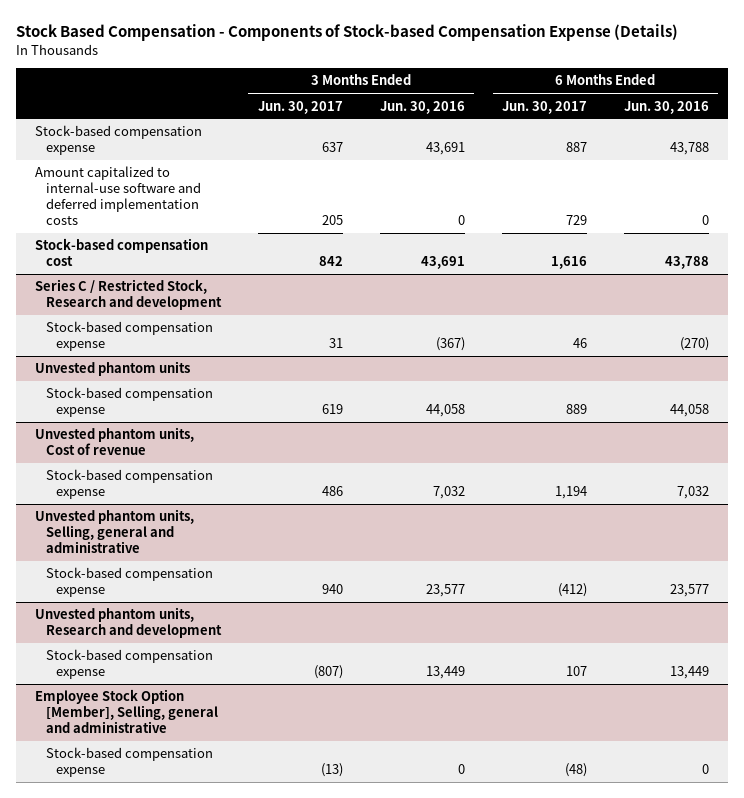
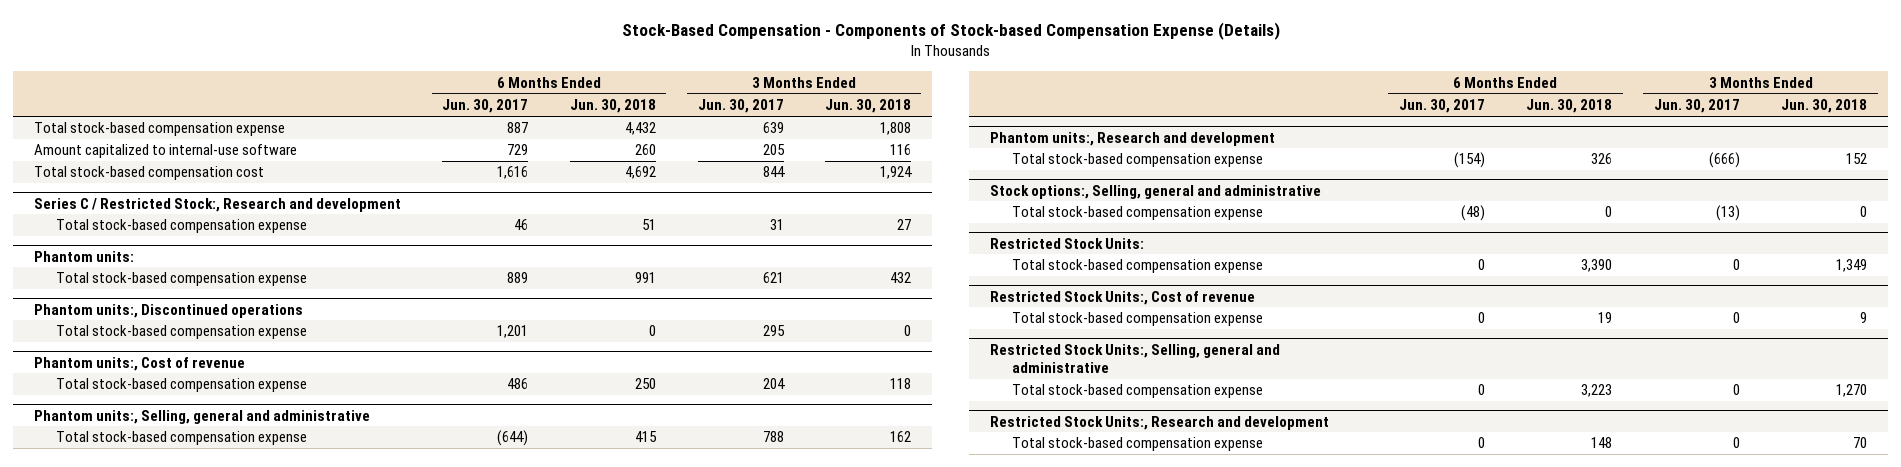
- Stock Based Compensation - Components of Stock-based Compensation Expense (Details)
+ Stock-Based Compensation - Components of Stock-based Compensation Expense (Details)
- | 3 Months Ended Jun. 30, 2017 | 3 Months Ended Jun. 30, 2016 | 6 Months Ended Jun. 30, 2017 | 6 Months Ended Jun. 30, 2016
+ | 6 Months Ended Jun. 30, 2017 | 6 Months Ended Jun. 30, 2018 | 3 Months Ended Jun. 30, 2017 | 3 Months Ended Jun. 30, 2018
- Stock-based compensation expense | 637 | 43,691 | 887 | 43,788
- Amount capitalized to internal-use software and deferred implementation costs | 205 | 0 | 729 | 0
- Stock-based compensation cost | 842 | 43,691 | 1,616 | 43,788
- Series C / Restricted Stock, Research and development
- Stock-based compensation expense | 31 | (367) | 46 | (270)
- Unvested phantom units
- Stock-based compensation expense | 619 | 44,058 | 889 | 44,058
- Unvested phantom units, Cost of revenue
- Stock-based compensation expense | 486 | 7,032 | 1,194 | 7,032
- Unvested phantom units, Selling, general and administrative
- Stock-based compensation expense | 940 | 23,577 | (412) | 23,577
- Unvested phantom units, Research and development
- Stock-based compensation expense | (807) | 13,449 | 107 | 13,449
- Employee Stock Option [Member], Selling, general and administrative
- Stock-based compensation expense | (13) | 0 | (48) | 0
+ Total stock-based compensation expense | 887 | 4,432 | 639 | 1,808
+ Amount capitalized to internal-use software | 729 | 260 | 205 | 116
+ Total stock-based compensation cost | 1,616 | 4,692 | 844 | 1,924
+ Series C / Restricted Stock:, Research and development
+ Total stock-based compensation expense | 46 | 51 | 31 | 27
+ Phantom units:
+ Total stock-based compensation expense | 889 | 991 | 621 | 432
+ Phantom units:, Discontinued operations
+ Total stock-based compensation expense | 1,201 | 0 | 295 | 0
+ Phantom units:, Cost of revenue
+ Total stock-based compensation expense | 486 | 250 | 204 | 118
+ Phantom units:, Selling, general and administrative
+ Total stock-based compensation expense | (644) | 415 | 788 | 162
+ Phantom units:, Research and development
+ Total stock-based compensation expense | (154) | 326 | (666) | 152
+ Stock options:, Selling, general and administrative
+ Total stock-based compensation expense | (48) | 0 | (13) | 0
+ Restricted Stock Units:
+ Total stock-based compensation expense | 0 | 3,390 | 0 | 1,349
+ Restricted Stock Units:, Cost of revenue
+ Total stock-based compensation expense | 0 | 19 | 0 | 9
+ Restricted Stock Units:, Selling, general and administrative
+ Total stock-based compensation expense | 0 | 3,223 | 0 | 1,270
+ Restricted Stock Units:, Research and development
+ Total stock-based compensation expense | 0 | 148 | 0 | 70

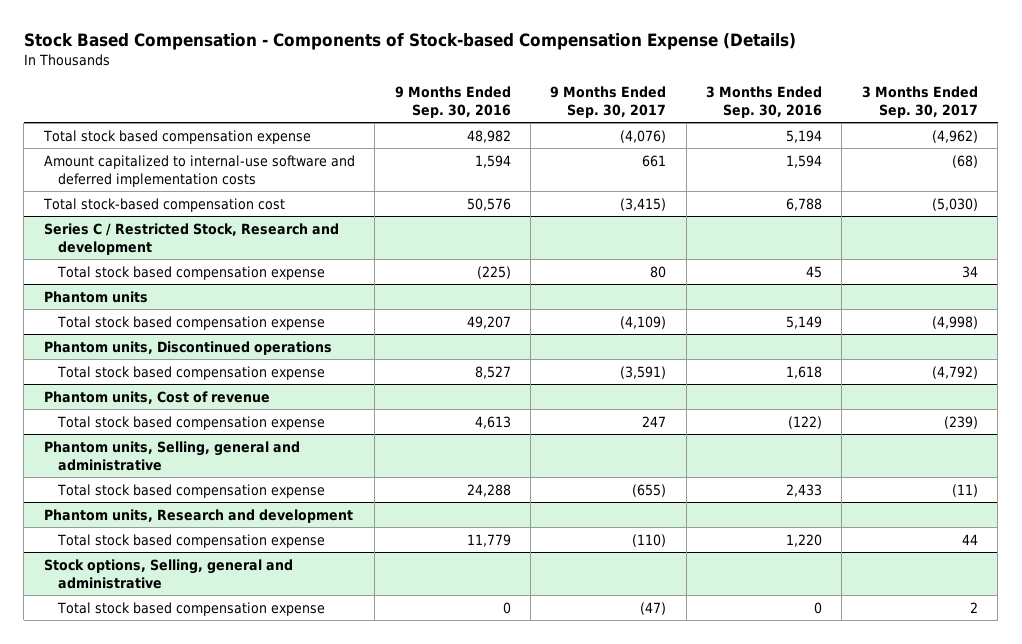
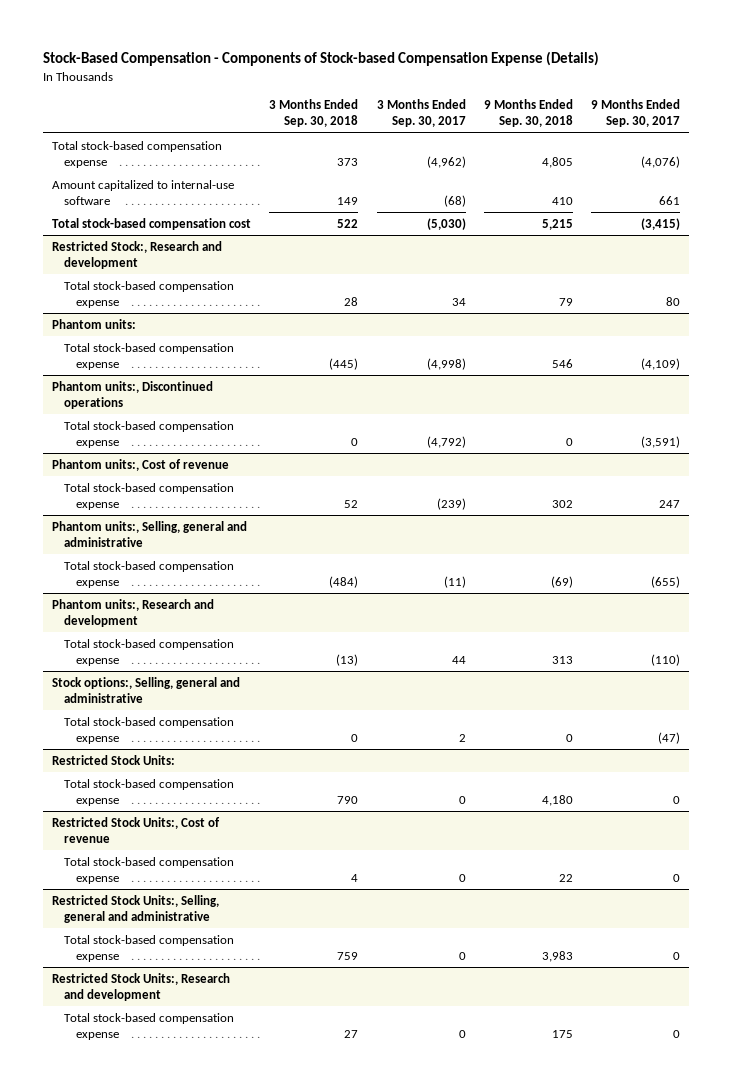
- Stock Based Compensation - Components of Stock-based Compensation Expense (Details)
+ Stock-Based Compensation - Components of Stock-based Compensation Expense (Details)
- | 9 Months Ended Sep. 30, 2016 | 9 Months Ended Sep. 30, 2017 | 3 Months Ended Sep. 30, 2016 | 3 Months Ended Sep. 30, 2017
+ | 3 Months Ended Sep. 30, 2018 | 3 Months Ended Sep. 30, 2017 | 9 Months Ended Sep. 30, 2018 | 9 Months Ended Sep. 30, 2017
- Total stock based compensation expense | 48,982 | (4,076) | 5,194 | (4,962)
- Amount capitalized to internal-use software and deferred implementation costs | 1,594 | 661 | 1,594 | (68)
+ Total stock-based compensation expense | 373 | (4,962) | 4,805 | (4,076)
+ Amount capitalized to internal-use software | 149 | (68) | 410 | 661
- Series C / Restricted Stock, Research and development
- Total stock based compensation expense | (225) | 80 | 45 | 34
- Phantom units
- Total stock based compensation expense | 49,207 | (4,109) | 5,149 | (4,998)
- Phantom units, Discontinued operations
- Total stock based compensation expense | 8,527 | (3,591) | 1,618 | (4,792)
- Phantom units, Cost of revenue
- Total stock based compensation expense | 4,613 | 247 | (122) | (239)
- Phantom units, Selling, general and administrative
- Total stock based compensation expense | 24,288 | (655) | 2,433 | (11)
- Phantom units, Research and development
- Total stock based compensation expense | 11,779 | (110) | 1,220 | 44
- Stock options, Selling, general and administrative
- Total stock based compensation expense | 0 | (47) | 0 | 2
+ Restricted Stock:, Research and development
+ Total stock-based compensation expense | 28 | 34 | 79 | 80
+ Phantom units:
+ Total stock-based compensation expense | (445) | (4,998) | 546 | (4,109)
+ Phantom units:, Discontinued operations
+ Total stock-based compensation expense | 0 | (4,792) | 0 | (3,591)
+ Phantom units:, Cost of revenue
+ Total stock-based compensation expense | 52 | (239) | 302 | 247
+ Phantom units:, Selling, general and administrative
+ Total stock-based compensation expense | (484) | (11) | (69) | (655)
+ Phantom units:, Research and development
+ Total stock-based compensation expense | (13) | 44 | 313 | (110)
+ Stock options:, Selling, general and administrative
+ Total stock-based compensation expense | 0 | 2 | 0 | (47)
+ Restricted Stock Units:
+ Total stock-based compensation expense | 790 | 0 | 4,180 | 0
+ Restricted Stock Units:, Cost of revenue
+ Total stock-based compensation expense | 4 | 0 | 22 | 0
+ Restricted Stock Units:, Selling, general and administrative
+ Total stock-based compensation expense | 759 | 0 | 3,983 | 0
+ Restricted Stock Units:, Research and development
+ Total stock-based compensation expense | 27 | 0 | 175 | 0

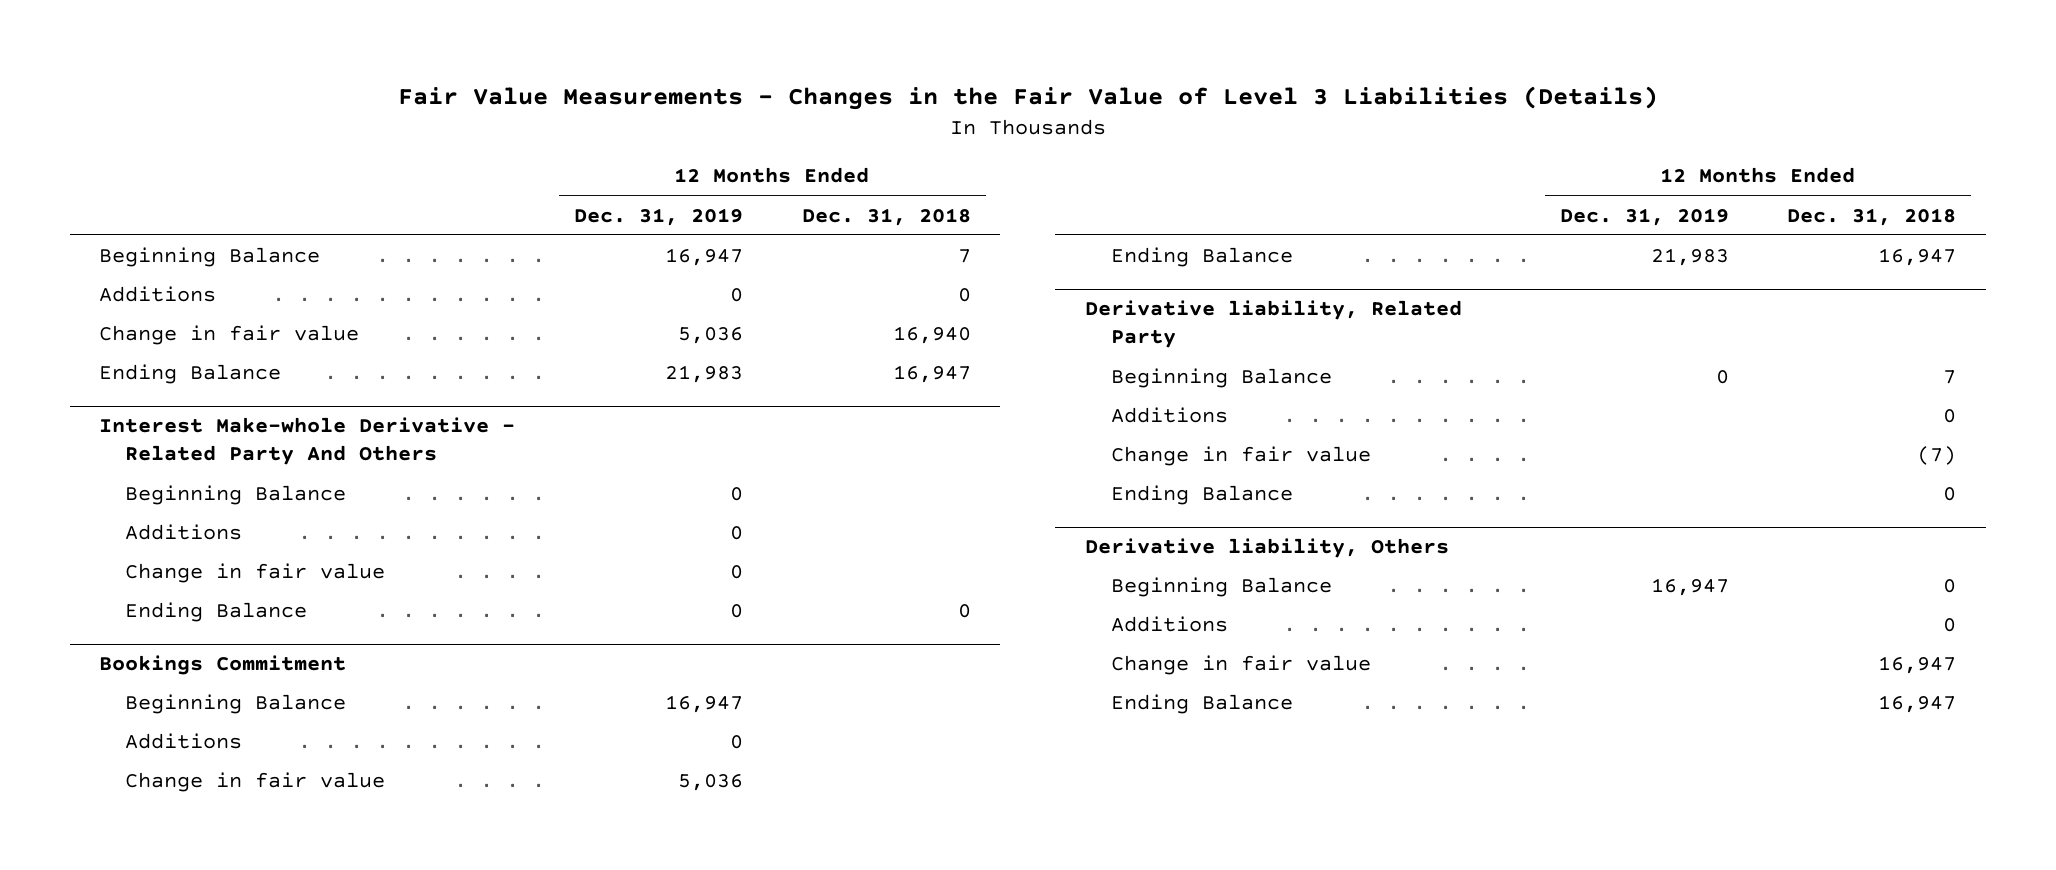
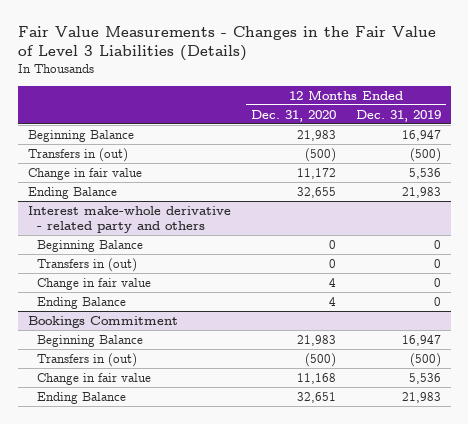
- | 12 Months Ended Dec. 31, 2019 | 12 Months Ended Dec. 31, 2018
+ | 12 Months Ended Dec. 31, 2020 | 12 Months Ended Dec. 31, 2019
- Additions | 0 | 0
- Change in fair value | 5,036 | 16,940
+ Transfers in (out) | (500) | (500)
+ Change in fair value | 11,172 | 5,536
- Interest Make-whole Derivative - Related Party And Others
+ Interest make-whole derivative - related party and others
- Additions | 0 |
+ Transfers in (out) | 0 | 0
@ Bookings Commitment
- Additions | 0 |
- Change in fair value | 5,036 |
+ Transfers in (out) | (500) | (500)
+ Change in fair value | 11,168 | 5,536
- Derivative liability, Related Party
- Beginning Balance | 0 | 7
- Additions | | 0
- Change in fair value | | (7)
- Ending Balance | | 0
- Derivative liability, Others
- Beginning Balance | 16,947 | 0
- Additions | | 0
- Change in fair value | | 16,947
- Ending Balance | | 16,947

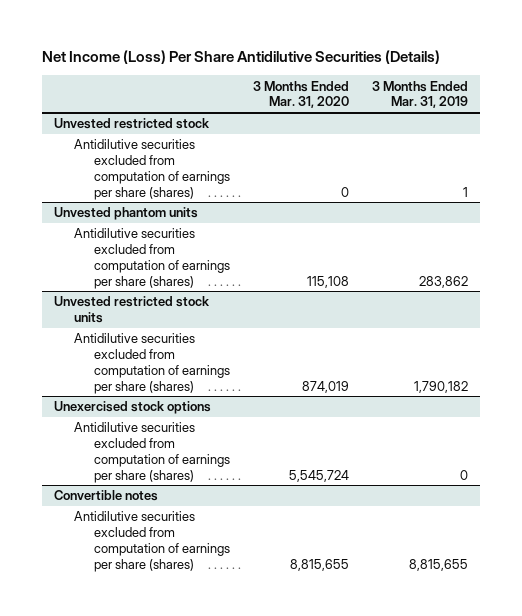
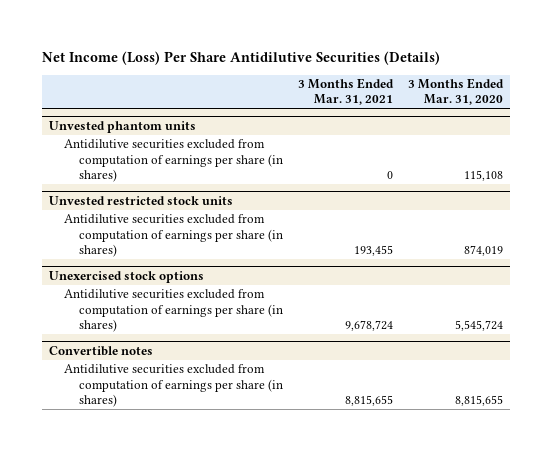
- | 3 Months Ended Mar. 31, 2020 | 3 Months Ended Mar. 31, 2019
+ | 3 Months Ended Mar. 31, 2021 | 3 Months Ended Mar. 31, 2020
- Unvested restricted stock
- Antidilutive securities excluded from computation of earnings per share (shares) | 0 | 1
@ Unvested phantom units
- Antidilutive securities excluded from computation of earnings per share (shares) | 115,108 | 283,862
+ Antidilutive securities excluded from computation of earnings per share (in shares) | 0 | 115,108
@ Unvested restricted stock units
- Antidilutive securities excluded from computation of earnings per share (shares) | 874,019 | 1,790,182
+ Antidilutive securities excluded from computation of earnings per share (in shares) | 193,455 | 874,019
@ Unexercised stock options
- Antidilutive securities excluded from computation of earnings per share (shares) | 5,545,724 | 0
+ Antidilutive securities excluded from computation of earnings per share (in shares) | 9,678,724 | 5,545,724
@ Convertible notes
- Antidilutive securities excluded from computation of earnings per share (shares) | 8,815,655 | 8,815,655
+ Antidilutive securities excluded from computation of earnings per share (in shares) | 8,815,655 | 8,815,655

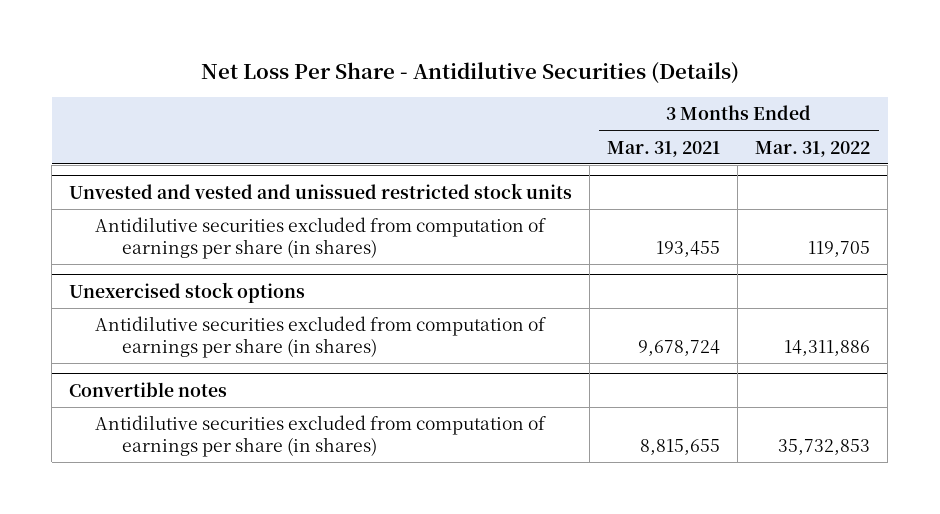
- Net Income (Loss) Per Share Antidilutive Securities (Details)
+ Net Loss Per Share - Antidilutive Securities (Details)
- | 3 Months Ended Mar. 31, 2021 | 3 Months Ended Mar. 31, 2020
+ | 3 Months Ended Mar. 31, 2021 | 3 Months Ended Mar. 31, 2022
- Unvested phantom units
- Antidilutive securities excluded from computation of earnings per share (in shares) | 0 | 115,108
- Unvested restricted stock units
+ Unvested and vested and unissued restricted stock units

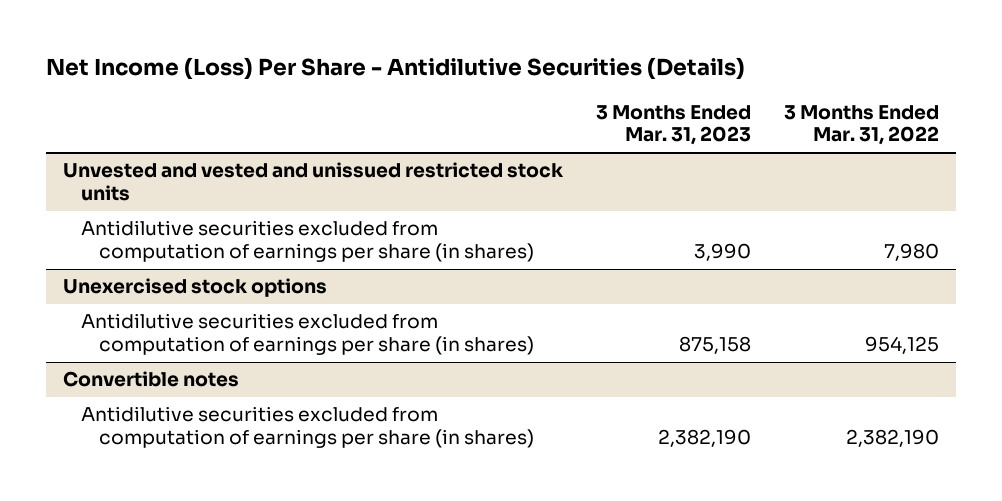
- Net Loss Per Share - Antidilutive Securities (Details)
+ Net Income (Loss) Per Share - Antidilutive Securities (Details)
- | 3 Months Ended Mar. 31, 2021 | 3 Months Ended Mar. 31, 2022
+ | 3 Months Ended Mar. 31, 2023 | 3 Months Ended Mar. 31, 2022
@ Unvested and vested and unissued restricted stock units
- Antidilutive securities excluded from computation of earnings per share (in shares) | 193,455 | 119,705
+ Antidilutive securities excluded from computation of earnings per share (in shares) | 3,990 | 7,980
@ Unexercised stock options
- Antidilutive securities excluded from computation of earnings per share (in shares) | 9,678,724 | 14,311,886
+ Antidilutive securities excluded from computation of earnings per share (in shares) | 875,158 | 954,125
@ Convertible notes
- Antidilutive securities excluded from computation of earnings per share (in shares) | 8,815,655 | 35,732,853
+ Antidilutive securities excluded from computation of earnings per share (in shares) | 2,382,190 | 2,382,190

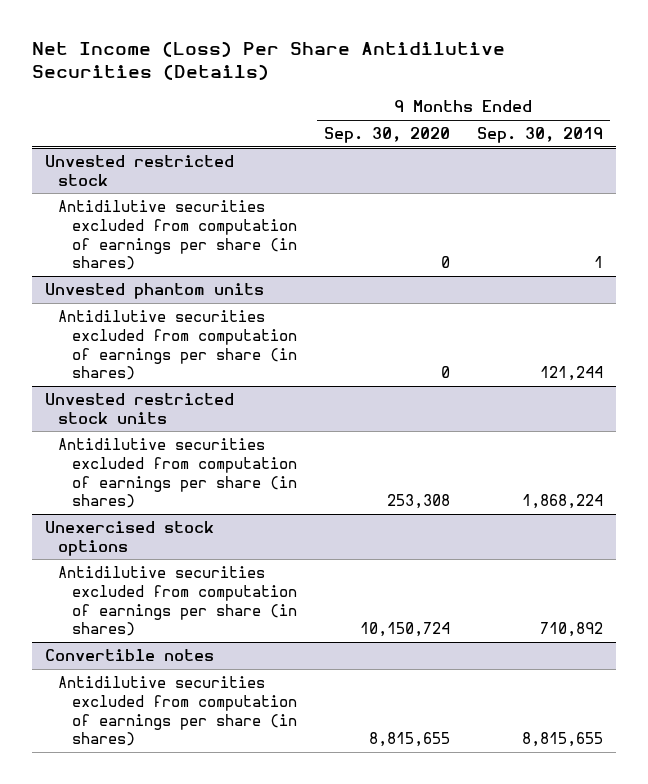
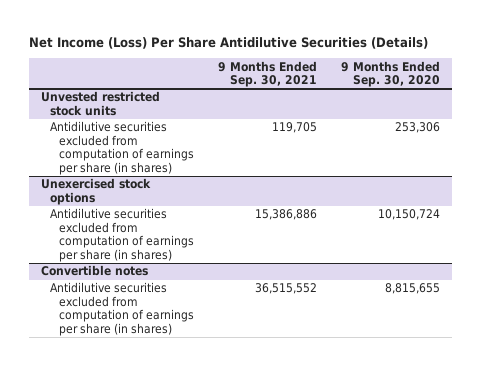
- | 9 Months Ended Sep. 30, 2020 | 9 Months Ended Sep. 30, 2019
+ | 9 Months Ended Sep. 30, 2021 | 9 Months Ended Sep. 30, 2020
- Unvested restricted stock
- Antidilutive securities excluded from computation of earnings per share (in shares) | 0 | 1
- Unvested phantom units
- Antidilutive securities excluded from computation of earnings per share (in shares) | 0 | 121,244
@ Unvested restricted stock units
- Antidilutive securities excluded from computation of earnings per share (in shares) | 253,308 | 1,868,224
+ Antidilutive securities excluded from computation of earnings per share (in shares) | 119,705 | 253,306

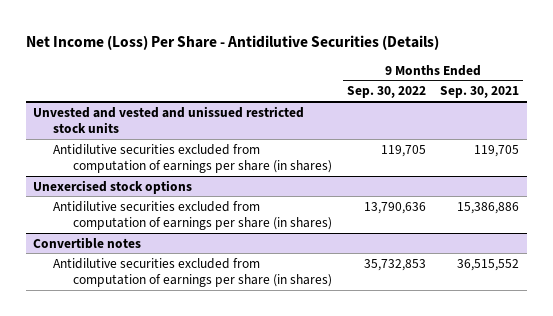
- Net Income (Loss) Per Share Antidilutive Securities (Details)
+ Net Income (Loss) Per Share - Antidilutive Securities (Details)
- | 9 Months Ended Sep. 30, 2021 | 9 Months Ended Sep. 30, 2020
+ | 9 Months Ended Sep. 30, 2022 | 9 Months Ended Sep. 30, 2021
- Unvested restricted stock units
+ Unvested and vested and unissued restricted stock units

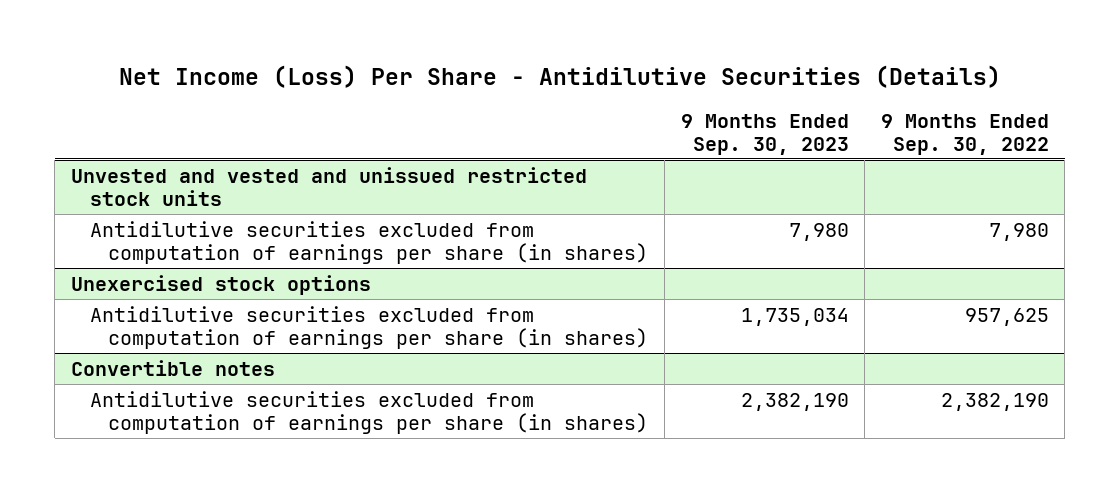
- | 9 Months Ended Sep. 30, 2022 | 9 Months Ended Sep. 30, 2021
+ | 9 Months Ended Sep. 30, 2023 | 9 Months Ended Sep. 30, 2022
@ Unvested and vested and unissued restricted stock units
- Antidilutive securities excluded from computation of earnings per share (in shares) | 119,705 | 119,705
+ Antidilutive securities excluded from computation of earnings per share (in shares) | 7,980 | 7,980
@ Unexercised stock options
- Antidilutive securities excluded from computation of earnings per share (in shares) | 13,790,636 | 15,386,886
+ Antidilutive securities excluded from computation of earnings per share (in shares) | 1,735,034 | 957,625
@ Convertible notes
- Antidilutive securities excluded from computation of earnings per share (in shares) | 35,732,853 | 36,515,552
+ Antidilutive securities excluded from computation of earnings per share (in shares) | 2,382,190 | 2,382,190

